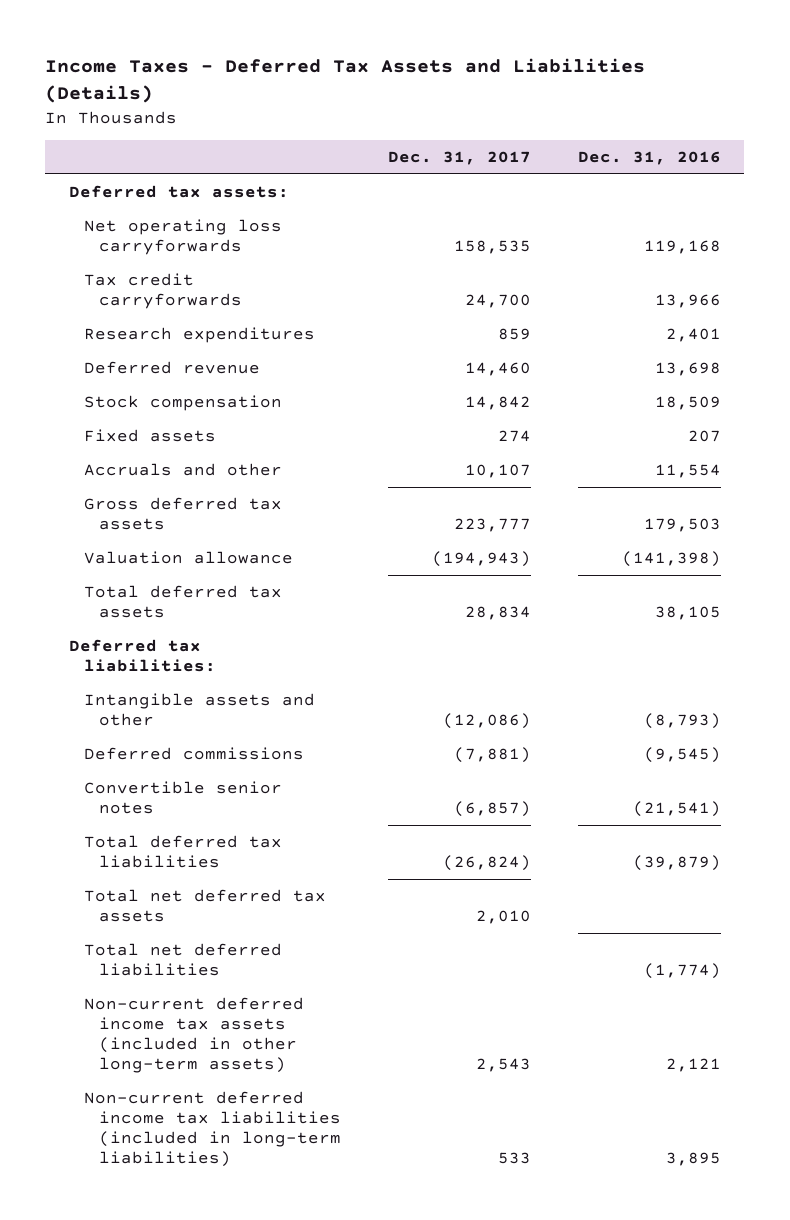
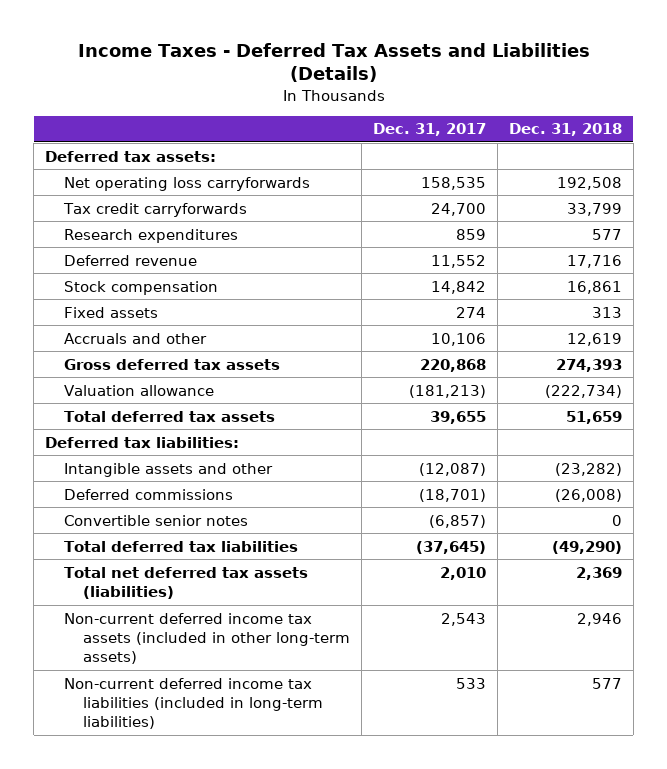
- | Dec. 31, 2017 | Dec. 31, 2016
+ | Dec. 31, 2017 | Dec. 31, 2018
- Deferred revenue | 14,460 | 13,698
+ Deferred revenue | 11,552 | 17,716
- Accruals and other | 10,107 | 11,554
- Gross deferred tax assets | 223,777 | 179,503
- Valuation allowance | (194,943) | (141,398)
- Total deferred tax assets | 28,834 | 38,105
+ Accruals and other | 10,106 | 12,619
+ Gross deferred tax assets | 220,868 | 274,393
+ Valuation allowance | (181,213) | (222,734)
+ Total deferred tax assets | 39,655 | 51,659
- Intangible assets and other | (12,086) | (8,793)
- Deferred commissions | (7,881) | (9,545)
+ Intangible assets and other | (12,087) | (23,282)
+ Deferred commissions | (18,701) | (26,008)
- Total deferred tax liabilities | (26,824) | (39,879)
- Total net deferred tax assets | 2,010 |
- Total net deferred liabilities | | (1,774)
+ Total deferred tax liabilities | (37,645) | (49,290)
+ Total net deferred tax assets (liabilities) | 2,010 | 2,369

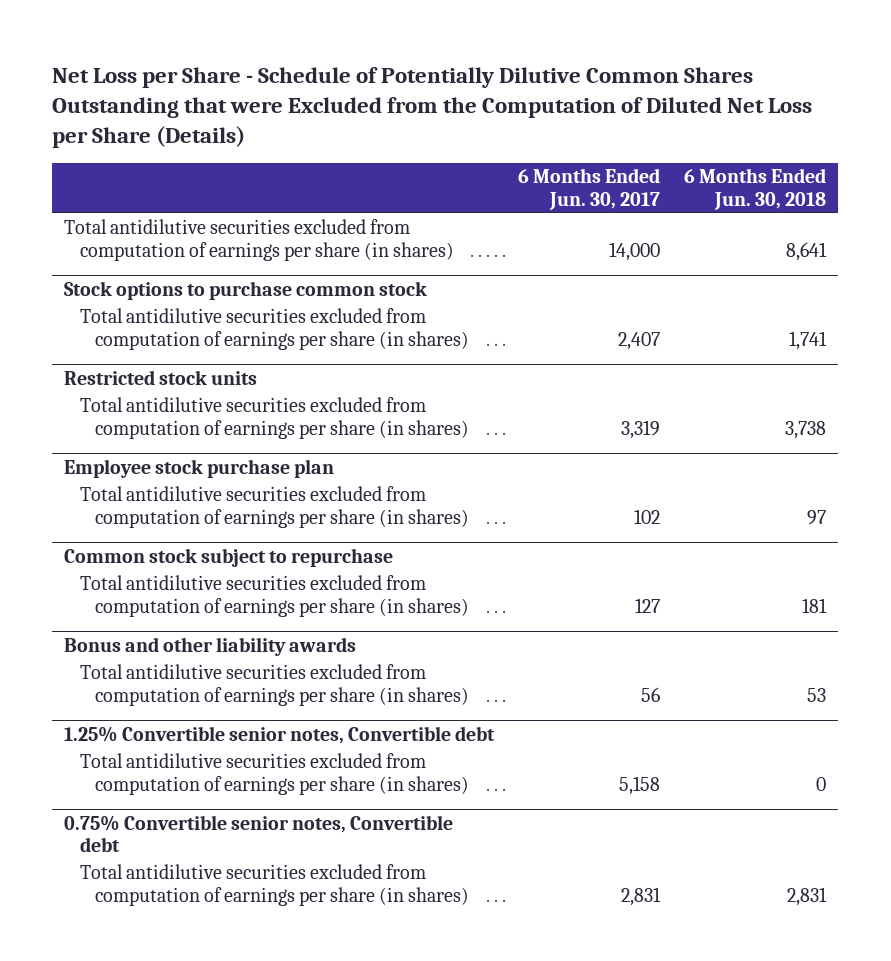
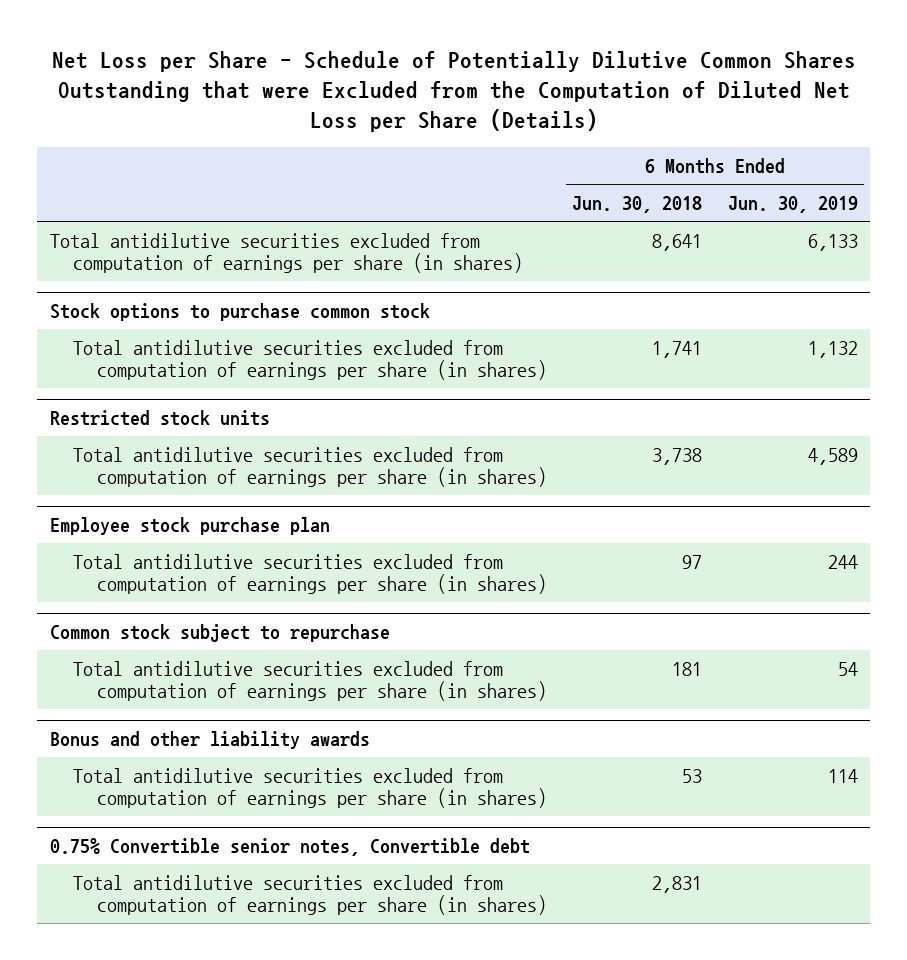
- | 6 Months Ended Jun. 30, 2017 | 6 Months Ended Jun. 30, 2018
+ | 6 Months Ended Jun. 30, 2018 | 6 Months Ended Jun. 30, 2019
- 1.25% Convertible senior notes, Convertible debt
- Total antidilutive securities excluded from computation of earnings per share (in shares) | 5,158 | 0

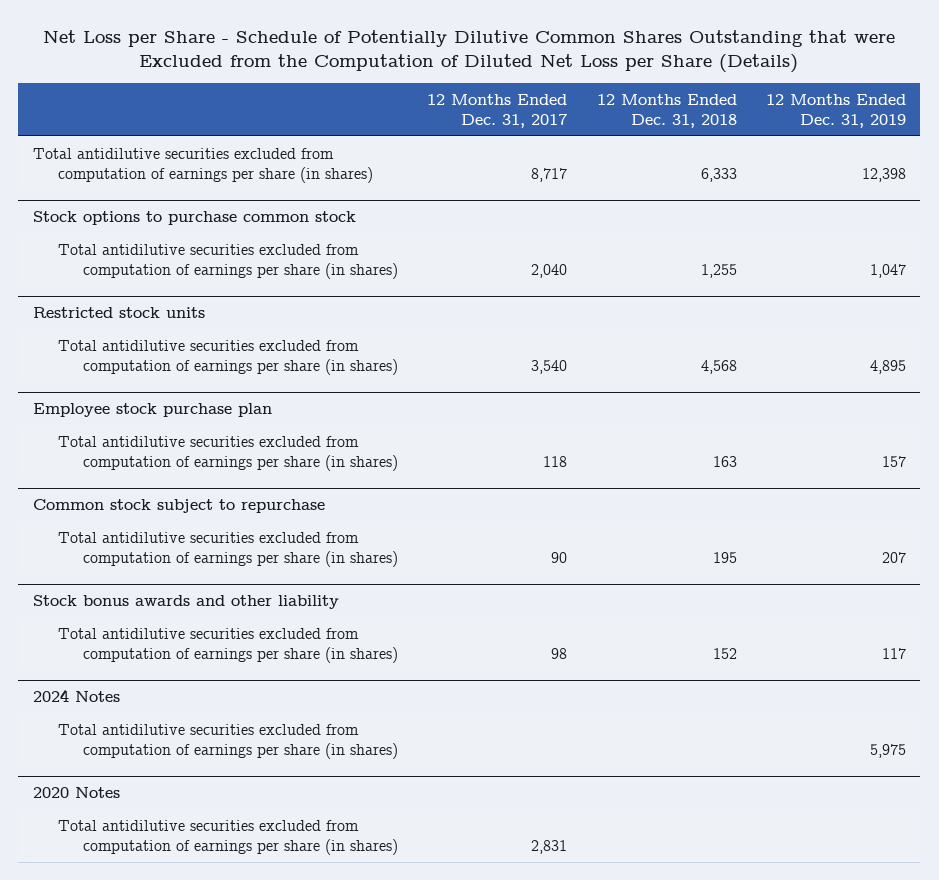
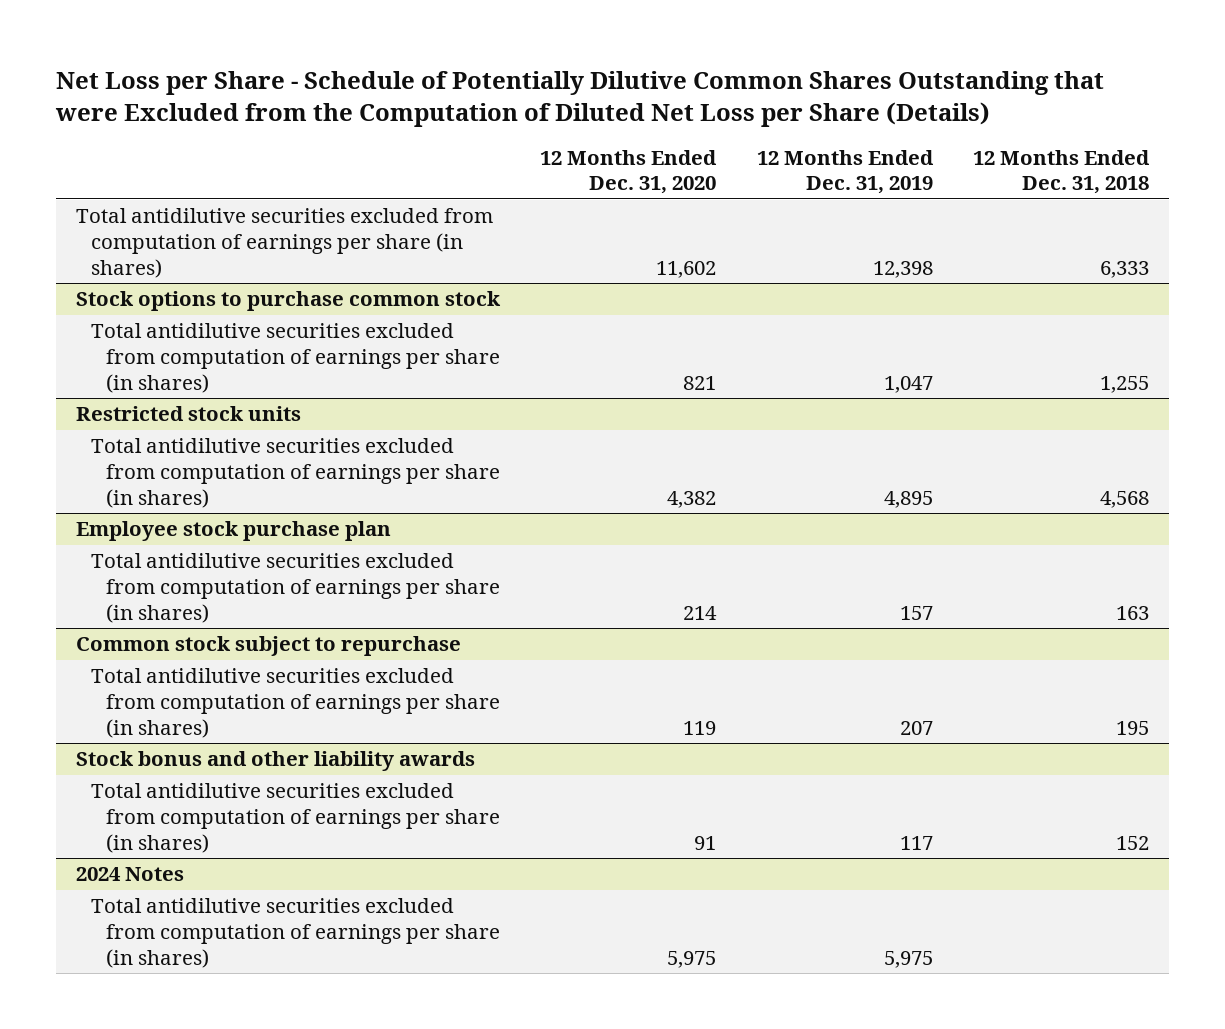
- | 12 Months Ended Dec. 31, 2017 | 12 Months Ended Dec. 31, 2018 | 12 Months Ended Dec. 31, 2019
+ | 12 Months Ended Dec. 31, 2020 | 12 Months Ended Dec. 31, 2019 | 12 Months Ended Dec. 31, 2018
- Stock bonus awards and other liability
+ Stock bonus and other liability awards
- 2020 Notes
- Total antidilutive securities excluded from computation of earnings per share (in shares) | 2,831 | |

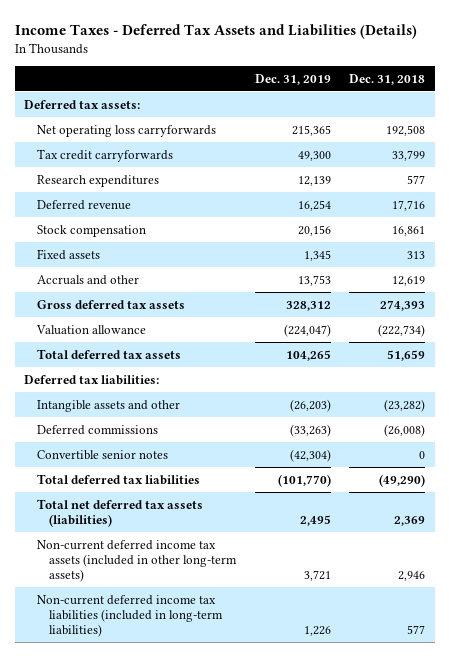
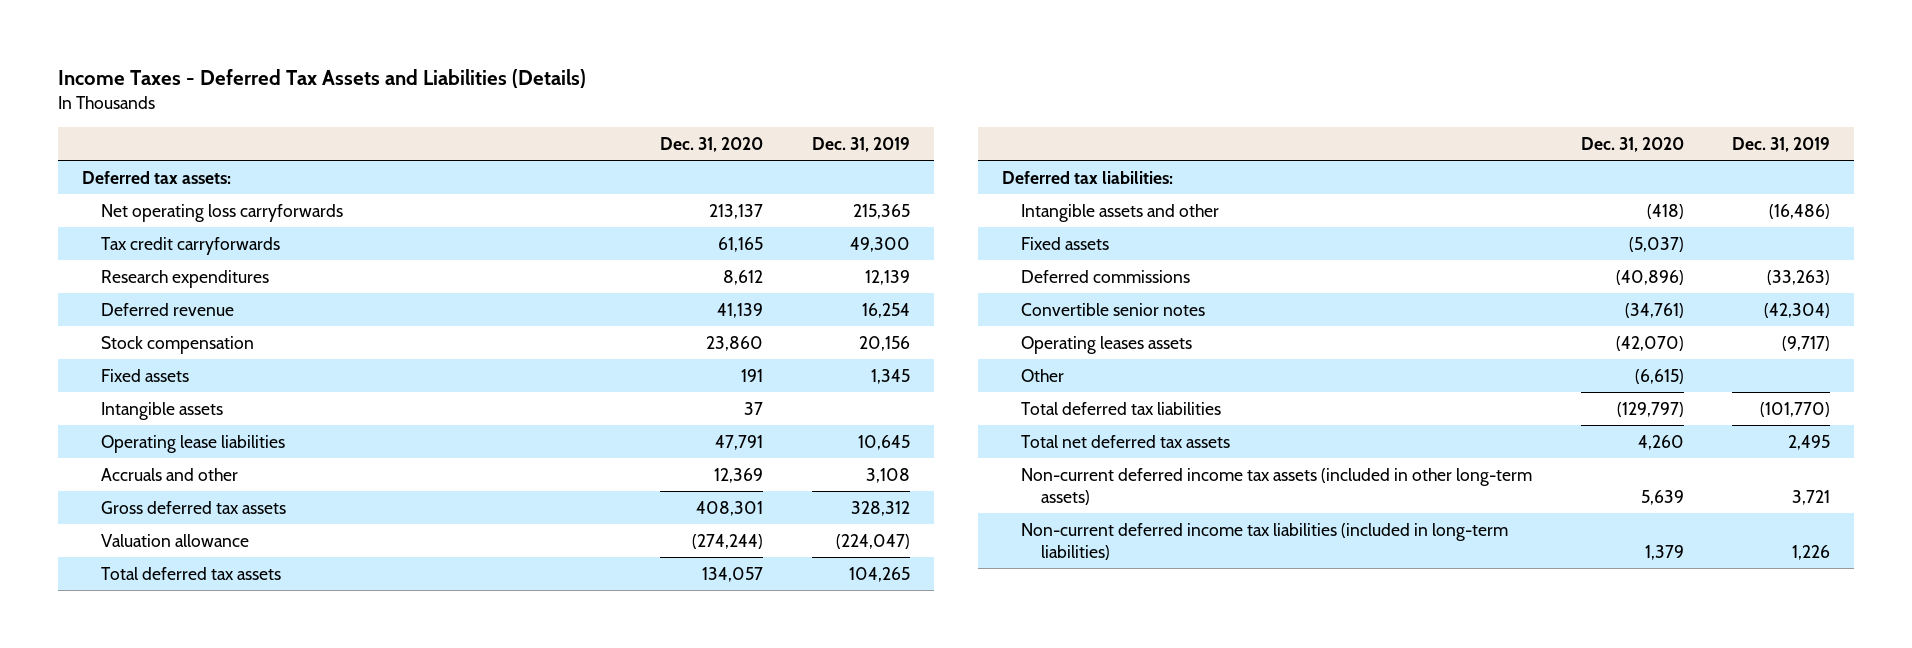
- | Dec. 31, 2019 | Dec. 31, 2018
+ | Dec. 31, 2020 | Dec. 31, 2019
- Accruals and other | 13,753 | 12,619
+ Intangible assets | 37 |
+ Operating lease liabilities | 47,791 | 10,645
+ Accruals and other | 12,369 | 3,108
- Intangible assets and other | (26,203) | (23,282)
+ Intangible assets and other | (418) | (16,486)
+ Fixed assets | (5,037) |
+ Operating leases assets | (42,070) | (9,717)
+ Other | (6,615) |
- Total net deferred tax assets (liabilities) | 2,495 | 2,369
+ Total net deferred tax assets | 4,260 | 2,495

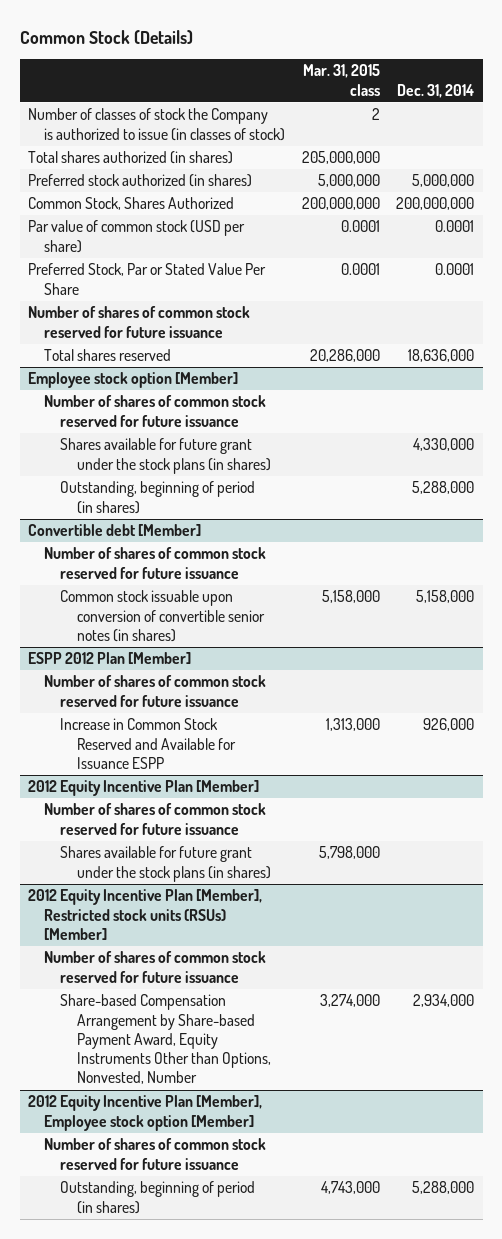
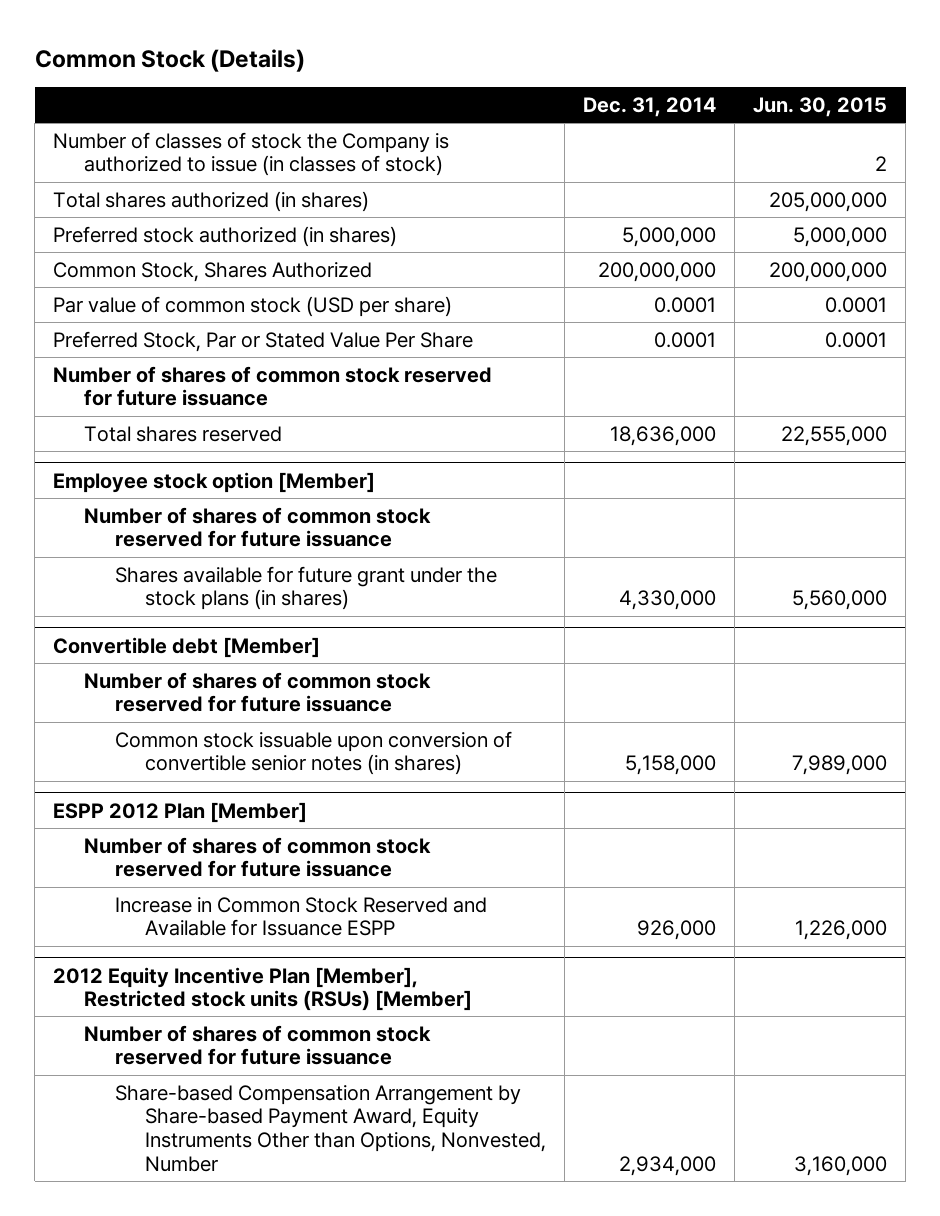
- | Mar. 31, 2015 class | Dec. 31, 2014
+ | Dec. 31, 2014 | Jun. 30, 2015
@ Employee stock option [Member]
- Outstanding, beginning of period (in shares) | | 5,288,000
- 2012 Equity Incentive Plan [Member]
- Number of shares of common stock reserved for future issuance
- Shares available for future grant under the stock plans (in shares) | 5,798,000 |
- 2012 Equity Incentive Plan [Member], Employee stock option [Member]
- Number of shares of common stock reserved for future issuance
- Outstanding, beginning of period (in shares) | 4,743,000 | 5,288,000

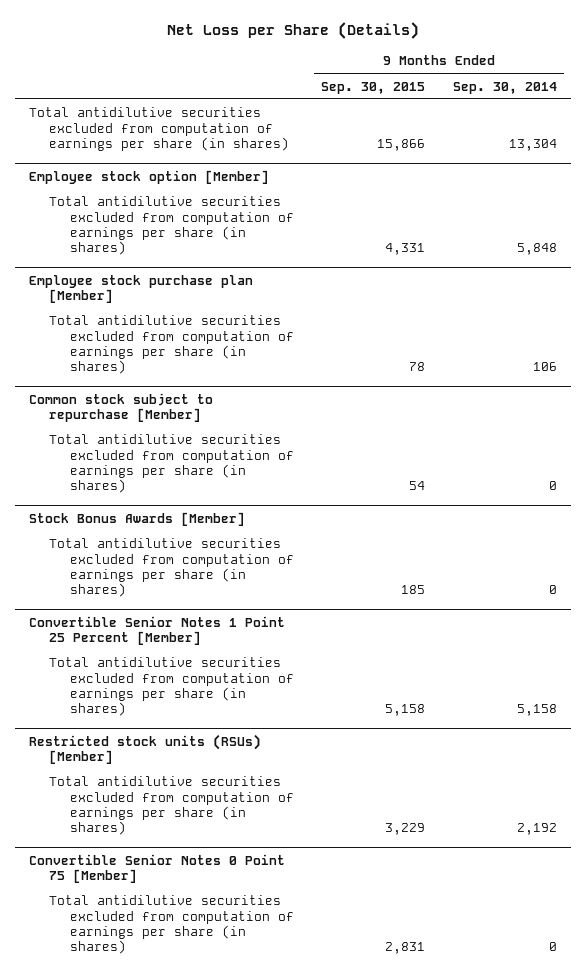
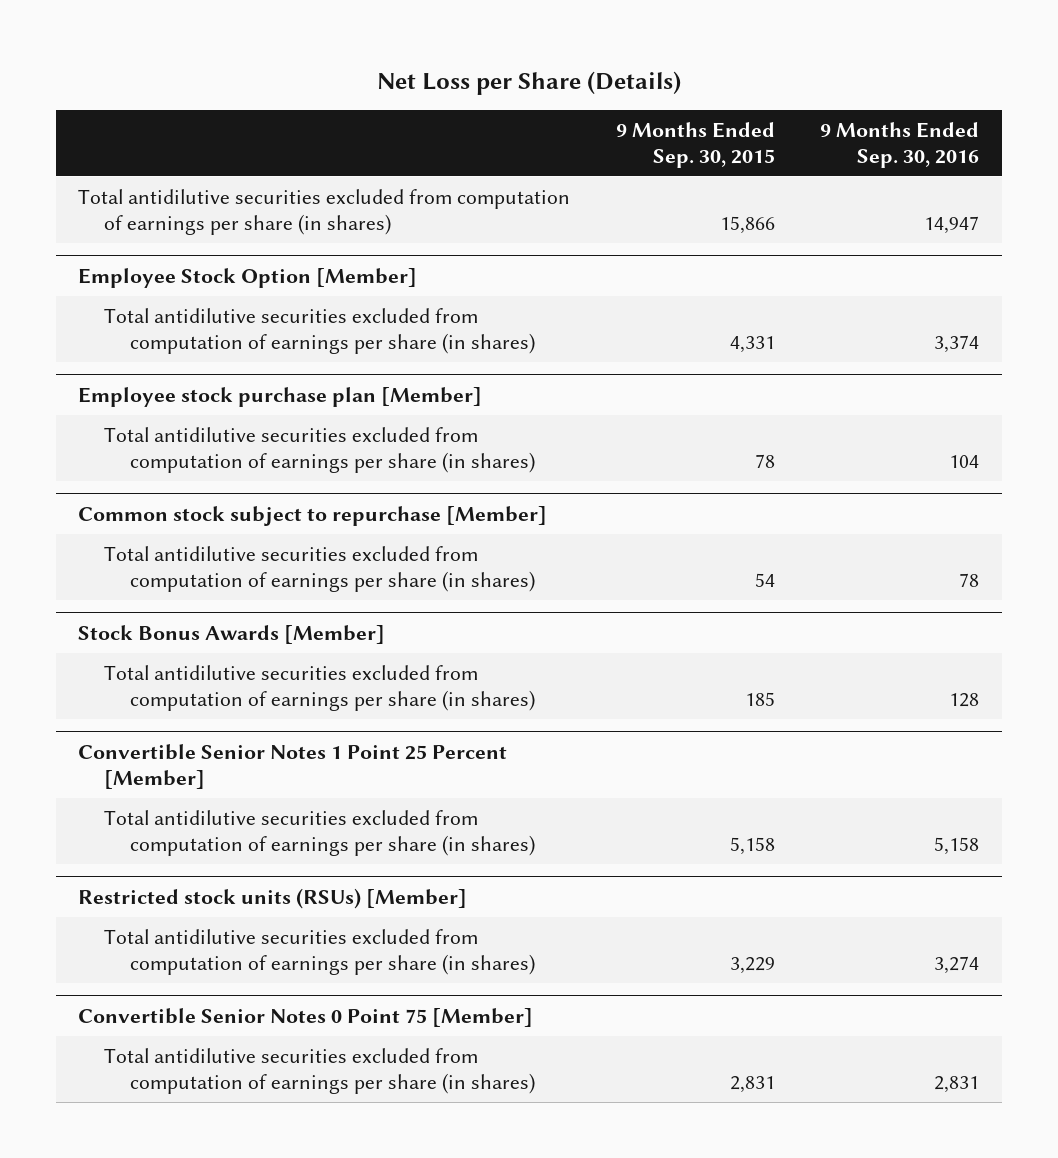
- | 9 Months Ended Sep. 30, 2015 | 9 Months Ended Sep. 30, 2014
+ | 9 Months Ended Sep. 30, 2015 | 9 Months Ended Sep. 30, 2016
- Employee stock option [Member]
+ Employee Stock Option [Member]

